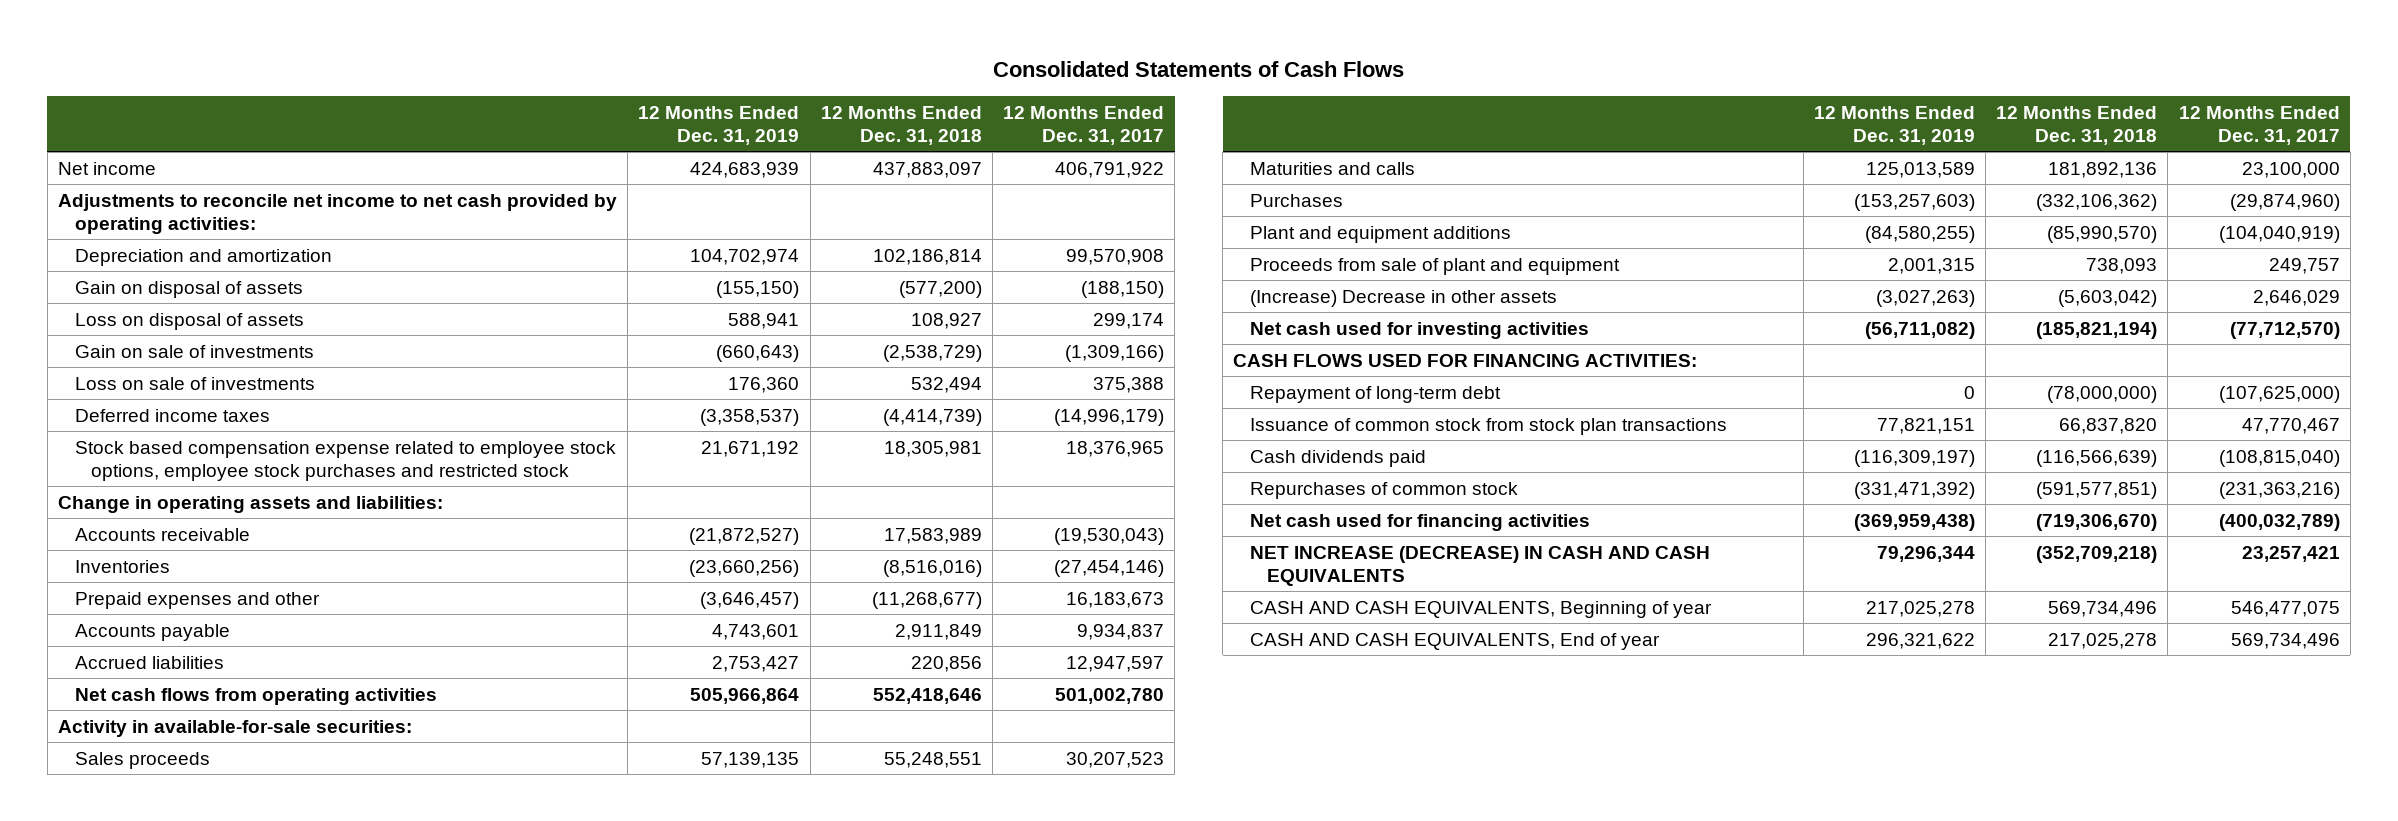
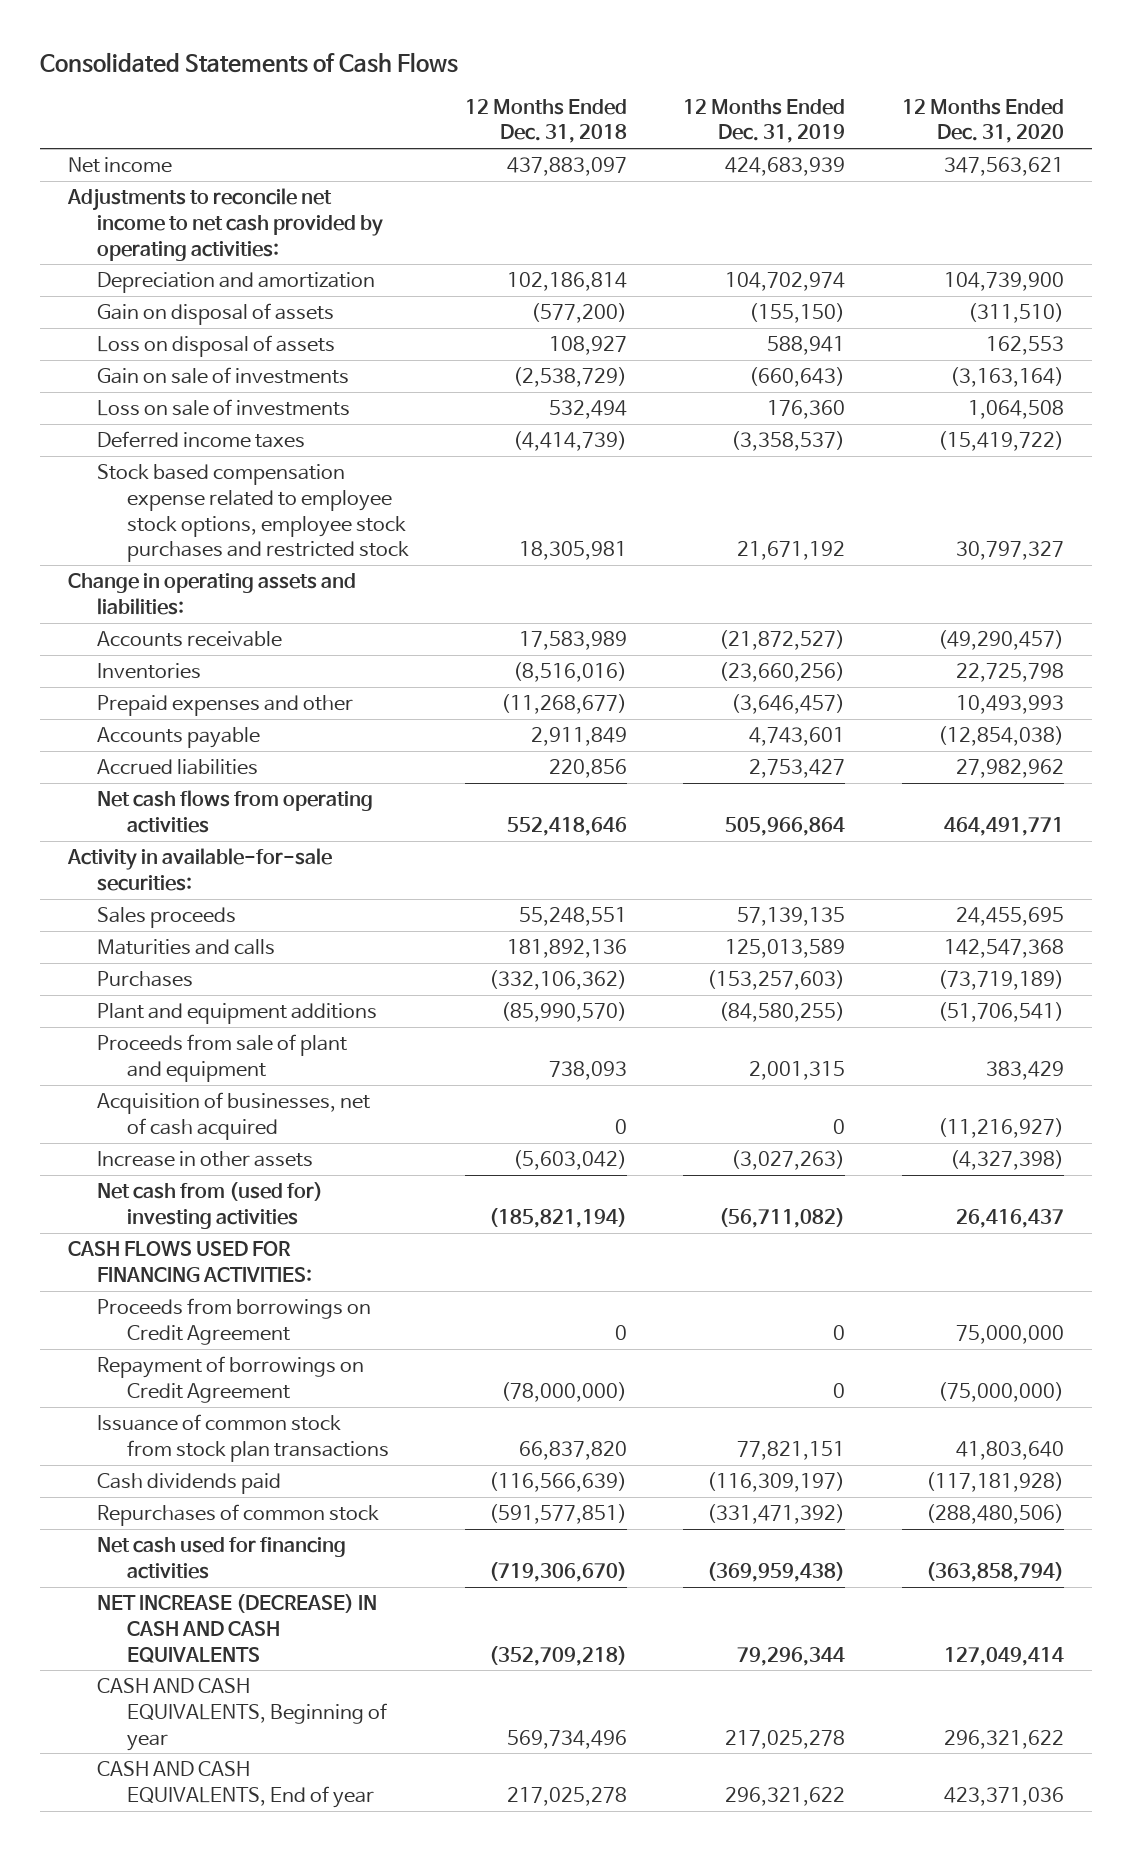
- | 12 Months Ended Dec. 31, 2019 | 12 Months Ended Dec. 31, 2018 | 12 Months Ended Dec. 31, 2017
+ | 12 Months Ended Dec. 31, 2018 | 12 Months Ended Dec. 31, 2019 | 12 Months Ended Dec. 31, 2020
- (Increase) Decrease in other assets | (3,027,263) | (5,603,042) | 2,646,029
- Net cash used for investing activities | (56,711,082) | (185,821,194) | (77,712,570)
+ Acquisition of businesses, net of cash acquired | 0 | 0 | (11,216,927)
+ Increase in other assets | (5,603,042) | (3,027,263) | (4,327,398)
+ Net cash from (used for) investing activities | (185,821,194) | (56,711,082) | 26,416,437
- Repayment of long-term debt | 0 | (78,000,000) | (107,625,000)
+ Proceeds from borrowings on Credit Agreement | 0 | 0 | 75,000,000
+ Repayment of borrowings on Credit Agreement | (78,000,000) | 0 | (75,000,000)

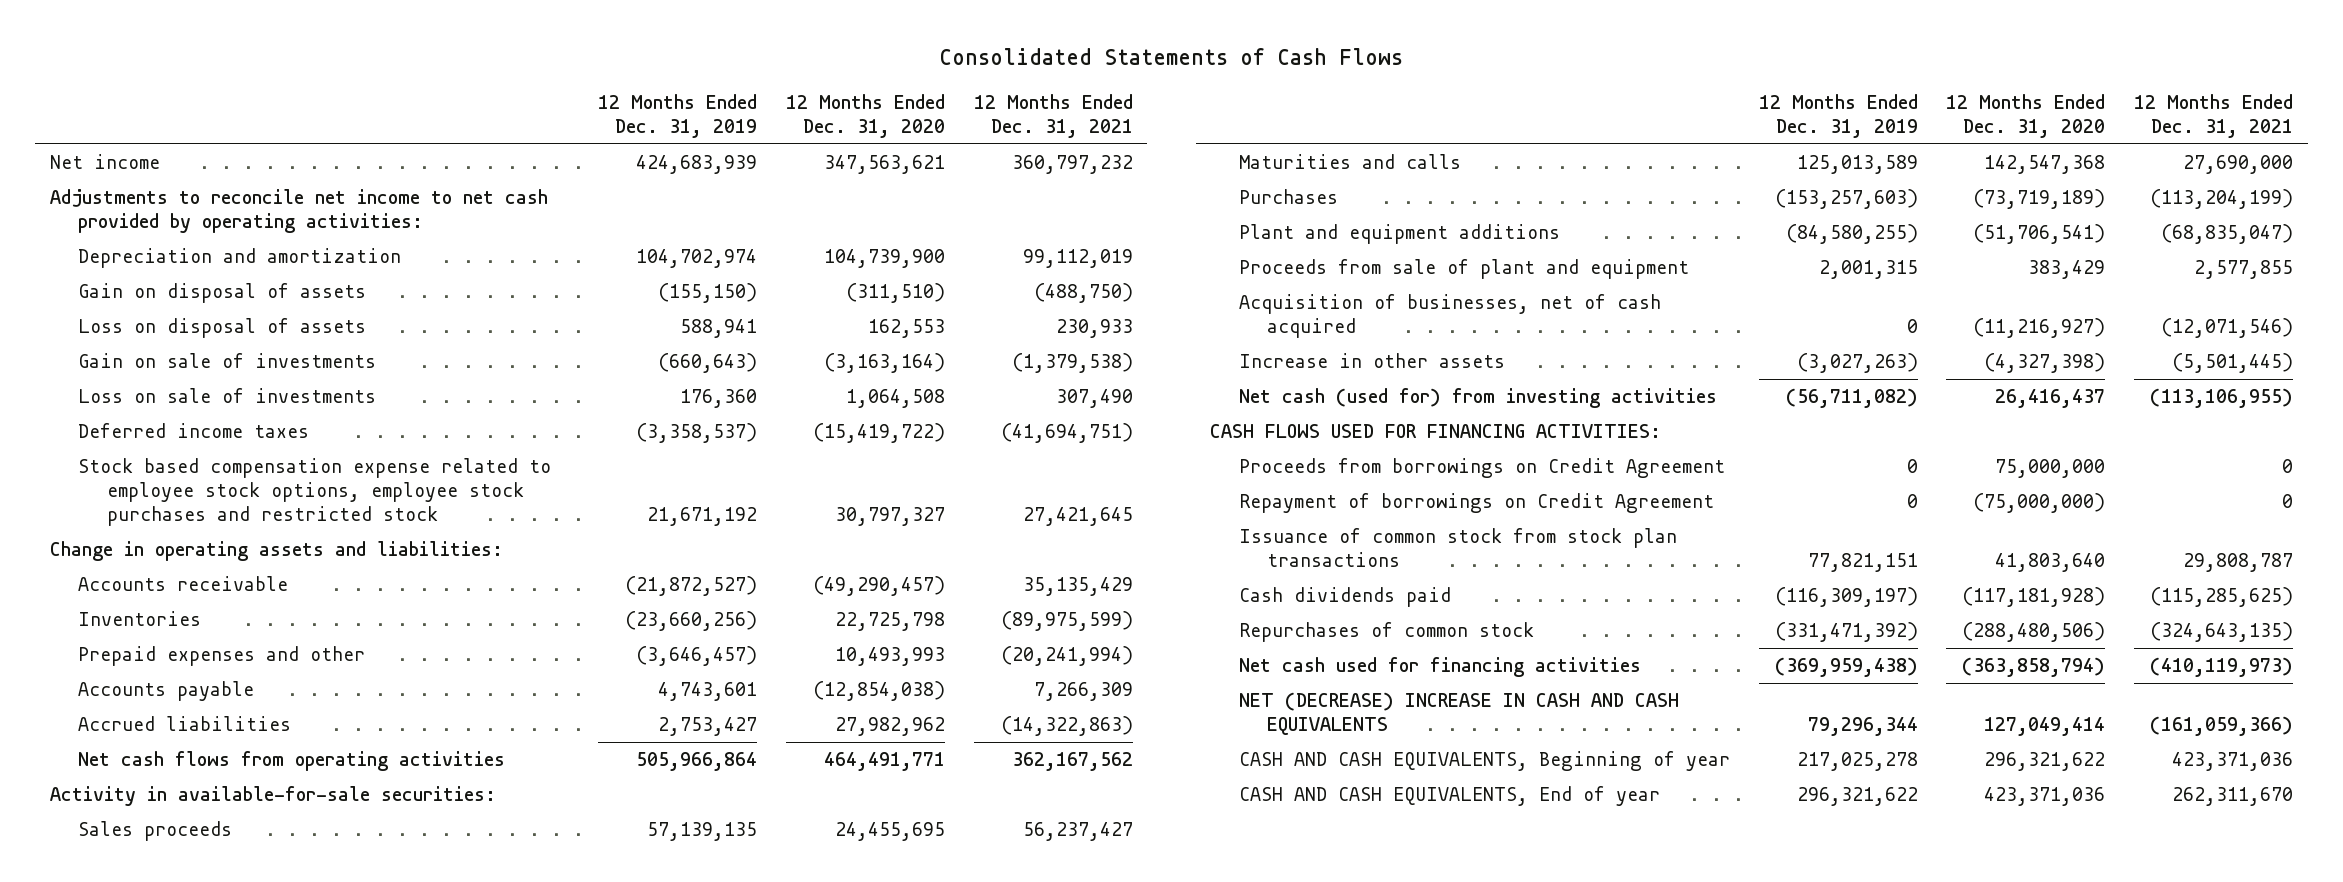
- | 12 Months Ended Dec. 31, 2018 | 12 Months Ended Dec. 31, 2019 | 12 Months Ended Dec. 31, 2020
+ | 12 Months Ended Dec. 31, 2019 | 12 Months Ended Dec. 31, 2020 | 12 Months Ended Dec. 31, 2021
- Net cash from (used for) investing activities | (185,821,194) | (56,711,082) | 26,416,437
+ Net cash (used for) from investing activities | (56,711,082) | 26,416,437 | (113,106,955)
- NET INCREASE (DECREASE) IN CASH AND CASH EQUIVALENTS | (352,709,218) | 79,296,344 | 127,049,414
+ NET (DECREASE) INCREASE IN CASH AND CASH EQUIVALENTS | 79,296,344 | 127,049,414 | (161,059,366)

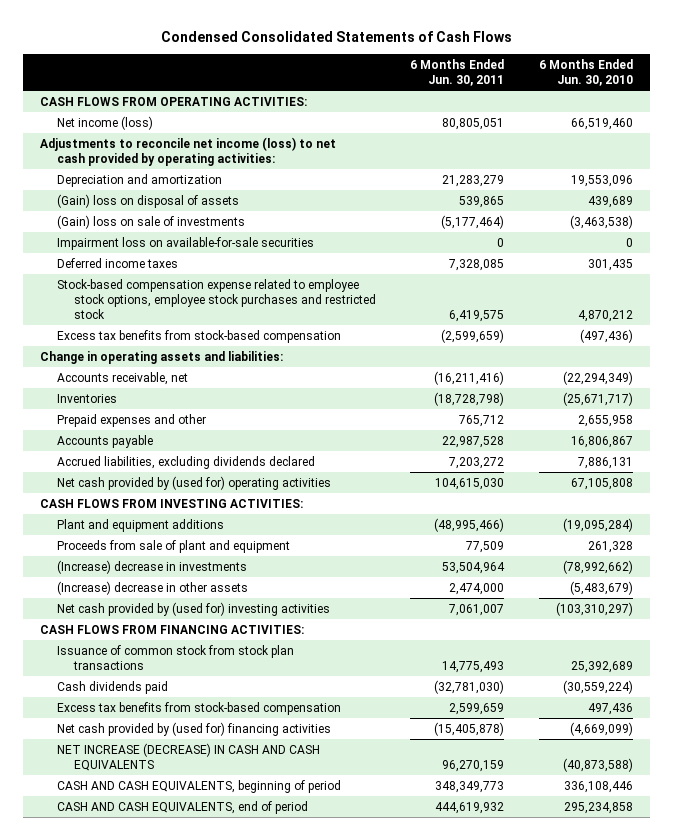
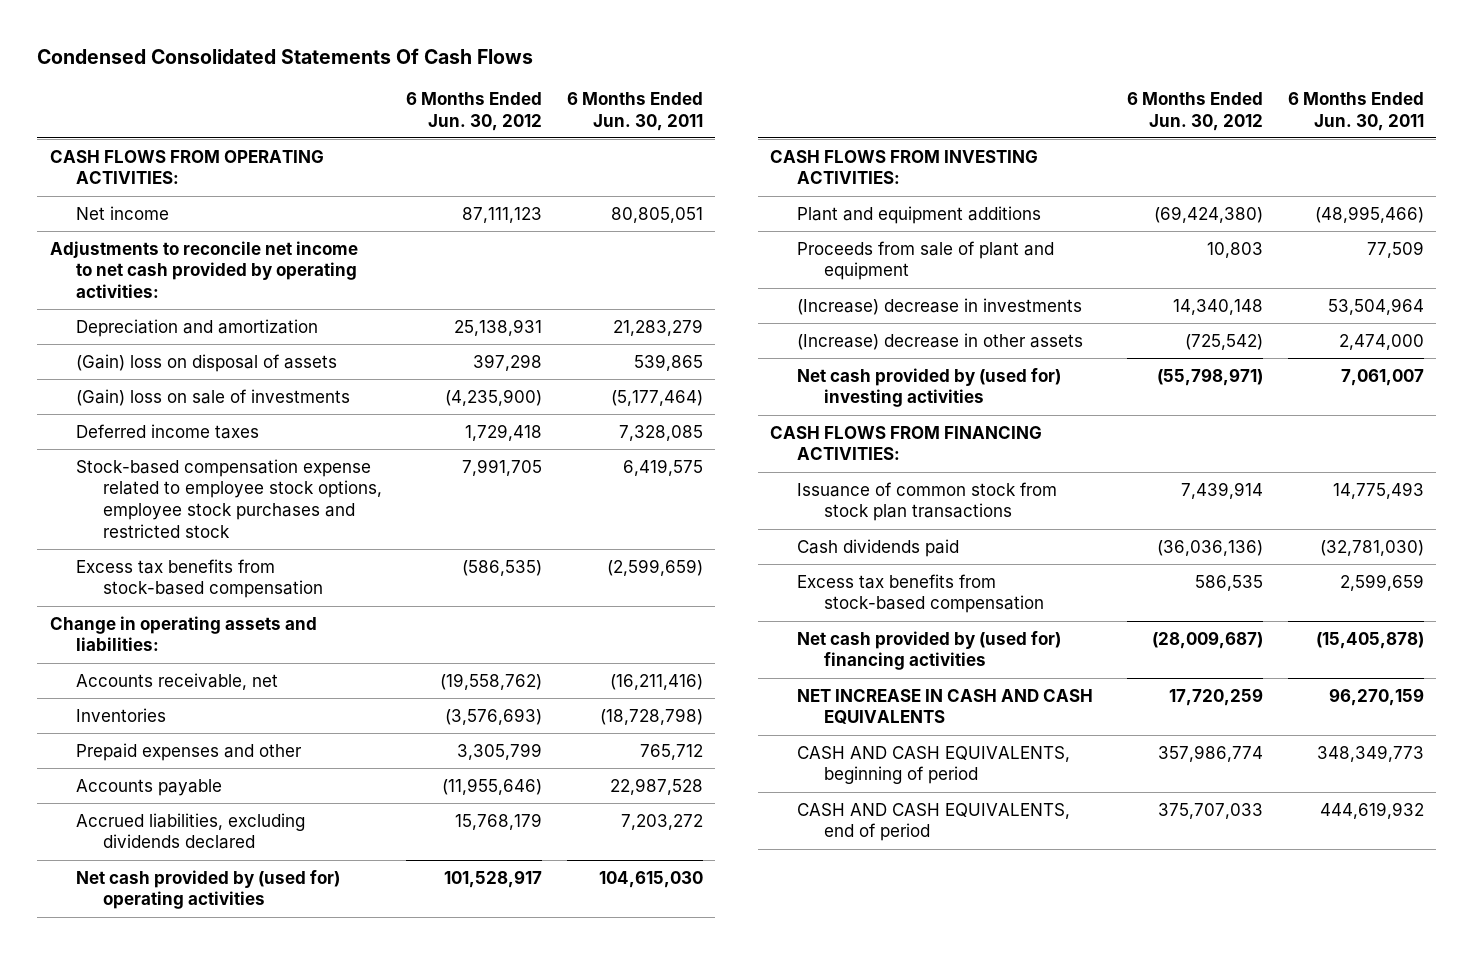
- Condensed Consolidated Statements of Cash Flows
+ Condensed Consolidated Statements Of Cash Flows
- | 6 Months Ended Jun. 30, 2011 | 6 Months Ended Jun. 30, 2010
+ | 6 Months Ended Jun. 30, 2012 | 6 Months Ended Jun. 30, 2011
- Net income (loss) | 80,805,051 | 66,519,460
- Adjustments to reconcile net income (loss) to net cash provided by operating activities:
+ Net income | 87,111,123 | 80,805,051
+ Adjustments to reconcile net income to net cash provided by operating activities:
- Impairment loss on available-for-sale securities | 0 | 0
- NET INCREASE (DECREASE) IN CASH AND CASH EQUIVALENTS | 96,270,159 | (40,873,588)
+ NET INCREASE IN CASH AND CASH EQUIVALENTS | 17,720,259 | 96,270,159

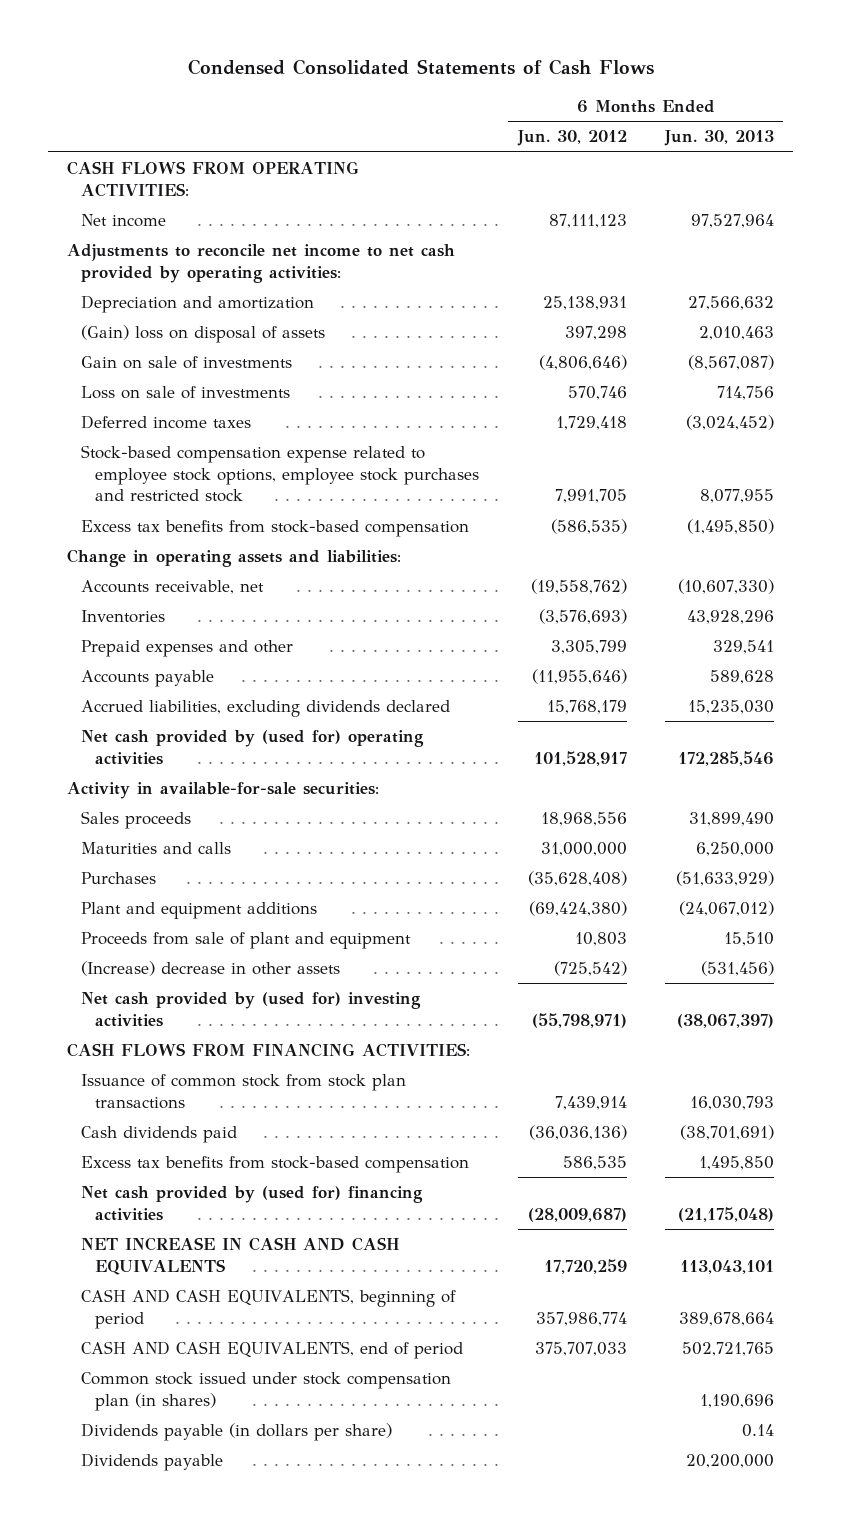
- Condensed Consolidated Statements Of Cash Flows
+ Condensed Consolidated Statements of Cash Flows
- | 6 Months Ended Jun. 30, 2012 | 6 Months Ended Jun. 30, 2011
+ | 6 Months Ended Jun. 30, 2012 | 6 Months Ended Jun. 30, 2013
- (Gain) loss on sale of investments | (4,235,900) | (5,177,464)
+ Gain on sale of investments | (4,806,646) | (8,567,087)
+ Loss on sale of investments | 570,746 | 714,756
- CASH FLOWS FROM INVESTING ACTIVITIES:
+ Activity in available-for-sale securities:
+ Sales proceeds | 18,968,556 | 31,899,490
+ Maturities and calls | 31,000,000 | 6,250,000
+ Purchases | (35,628,408) | (51,633,929)
- (Increase) decrease in investments | 14,340,148 | 53,504,964
+ Common stock issued under stock compensation plan (in shares) | | 1,190,696
+ Dividends payable (in dollars per share) | | 0.14
+ Dividends payable | | 20,200,000

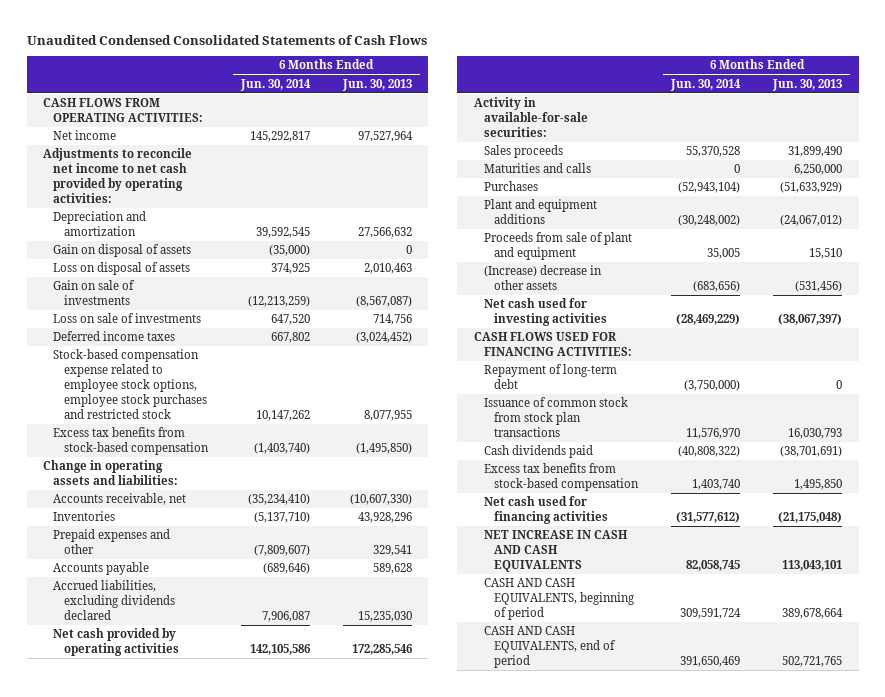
- Condensed Consolidated Statements of Cash Flows
+ Unaudited Condensed Consolidated Statements of Cash Flows
- | 6 Months Ended Jun. 30, 2012 | 6 Months Ended Jun. 30, 2013
+ | 6 Months Ended Jun. 30, 2014 | 6 Months Ended Jun. 30, 2013
- (Gain) loss on disposal of assets | 397,298 | 2,010,463
+ Gain on disposal of assets | (35,000) | 0
+ Loss on disposal of assets | 374,925 | 2,010,463
- Net cash provided by (used for) operating activities | 101,528,917 | 172,285,546
+ Net cash provided by operating activities | 142,105,586 | 172,285,546
- Net cash provided by (used for) investing activities | (55,798,971) | (38,067,397)
- CASH FLOWS FROM FINANCING ACTIVITIES:
+ Net cash used for investing activities | (28,469,229) | (38,067,397)
+ CASH FLOWS USED FOR FINANCING ACTIVITIES:
+ Repayment of long-term debt | (3,750,000) | 0
- Net cash provided by (used for) financing activities | (28,009,687) | (21,175,048)
+ Net cash used for financing activities | (31,577,612) | (21,175,048)
- Common stock issued under stock compensation plan (in shares) | | 1,190,696
- Dividends payable (in dollars per share) | | 0.14
- Dividends payable | | 20,200,000

